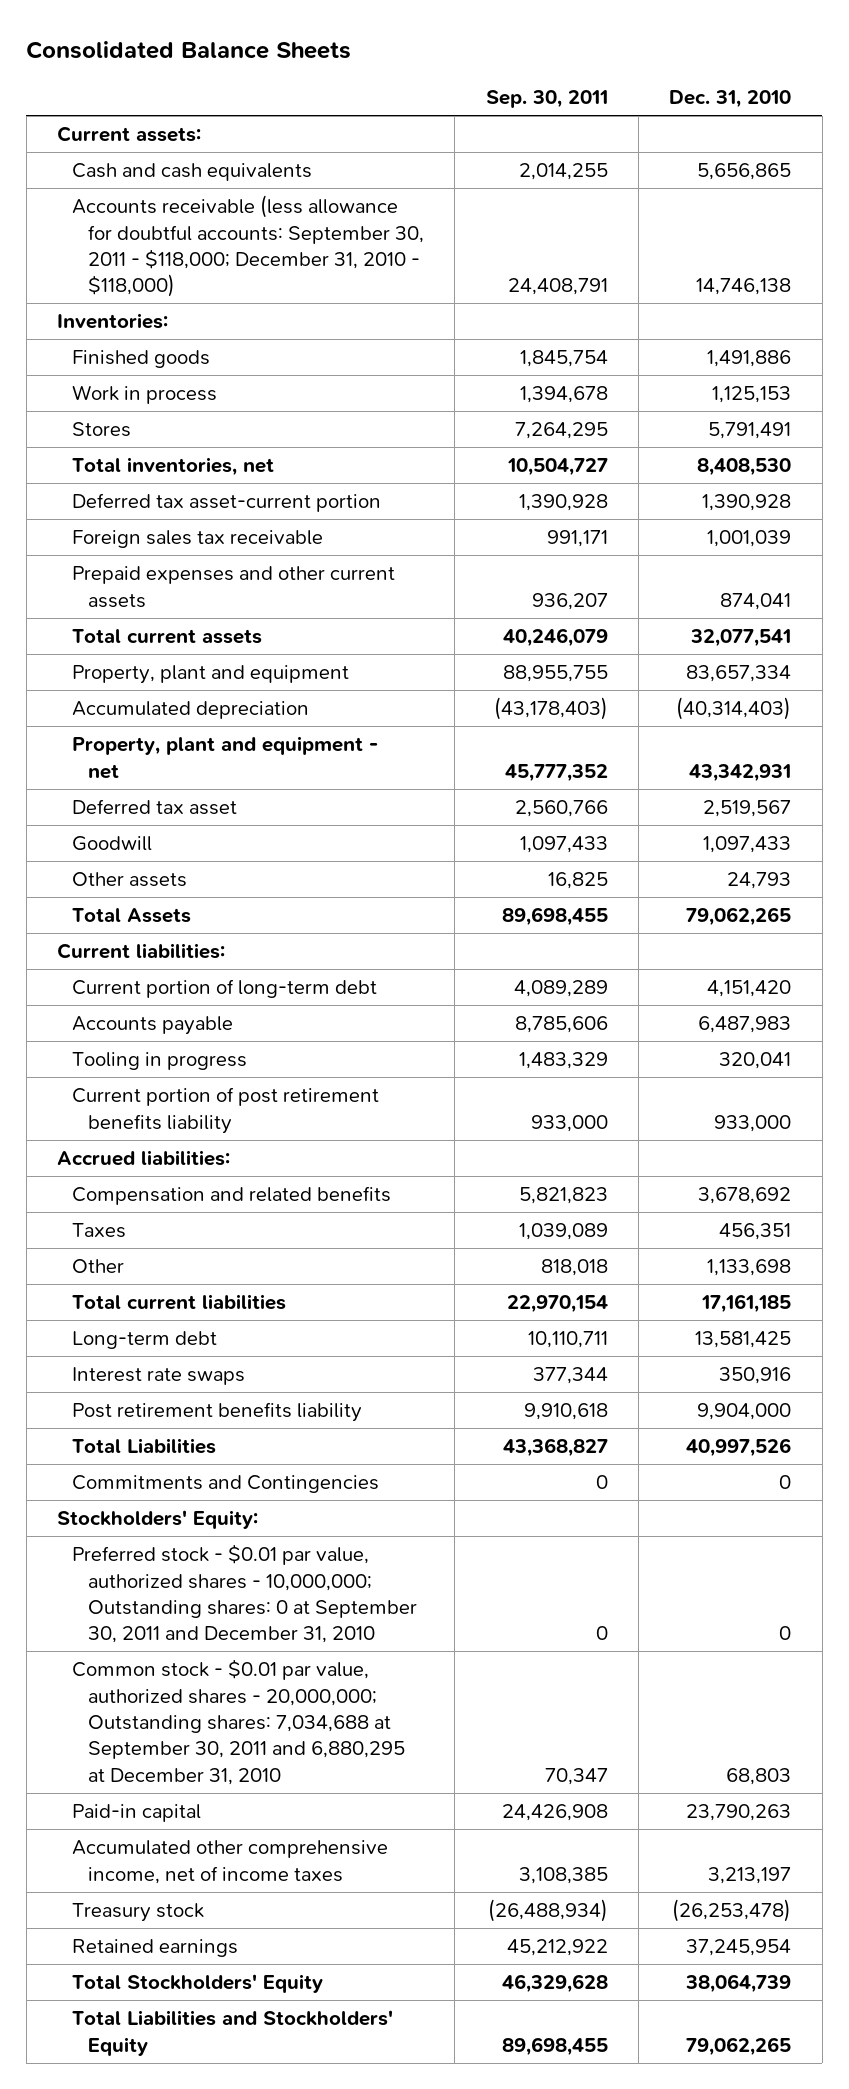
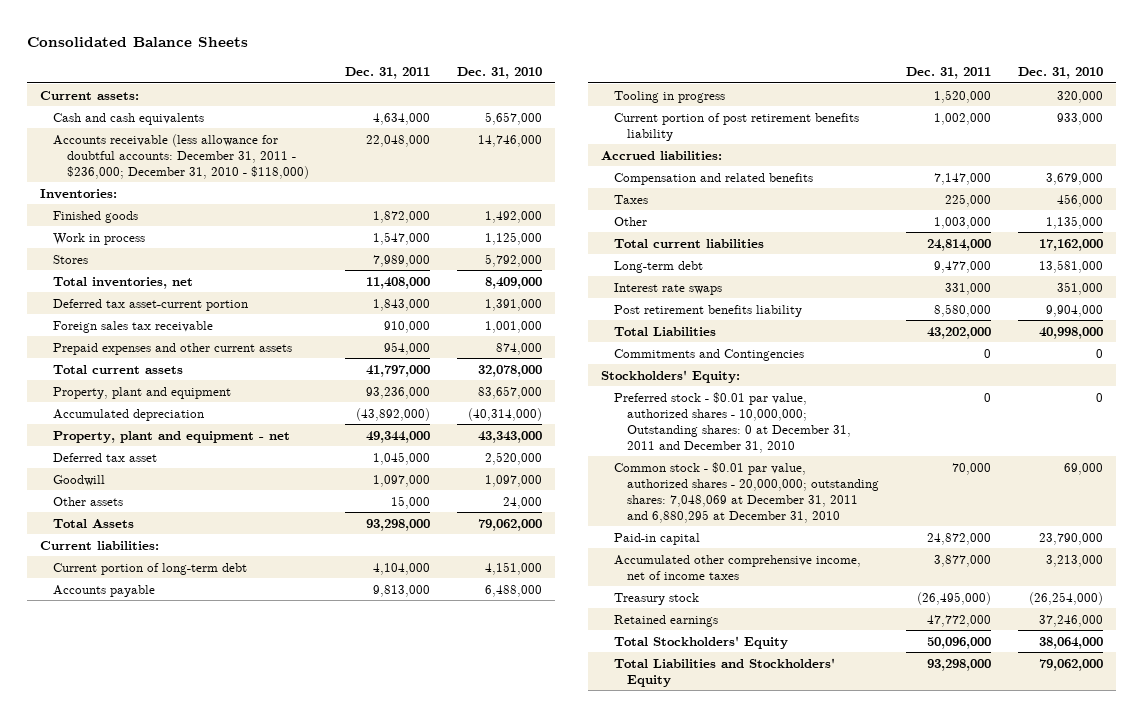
- | Sep. 30, 2011 | Dec. 31, 2010
+ | Dec. 31, 2011 | Dec. 31, 2010
- Cash and cash equivalents | 2,014,255 | 5,656,865
- Accounts receivable (less allowance for doubtful accounts: September 30, 2011 - $118,000; December 31, 2010 - $118,000) | 24,408,791 | 14,746,138
+ Cash and cash equivalents | 4,634,000 | 5,657,000
+ Accounts receivable (less allowance for doubtful accounts: December 31, 2011 - $236,000; December 31, 2010 - $118,000) | 22,048,000 | 14,746,000
- Finished goods | 1,845,754 | 1,491,886
- Work in process | 1,394,678 | 1,125,153
- Stores | 7,264,295 | 5,791,491
- Total inventories, net | 10,504,727 | 8,408,530
- Deferred tax asset-current portion | 1,390,928 | 1,390,928
- Foreign sales tax receivable | 991,171 | 1,001,039
- Prepaid expenses and other current assets | 936,207 | 874,041
- Total current assets | 40,246,079 | 32,077,541
- Property, plant and equipment | 88,955,755 | 83,657,334
- Accumulated depreciation | (43,178,403) | (40,314,403)
- Property, plant and equipment - net | 45,777,352 | 43,342,931
- Deferred tax asset | 2,560,766 | 2,519,567
- Goodwill | 1,097,433 | 1,097,433
- Other assets | 16,825 | 24,793
- Total Assets | 89,698,455 | 79,062,265
+ Finished goods | 1,872,000 | 1,492,000
+ Work in process | 1,547,000 | 1,125,000
+ Stores | 7,989,000 | 5,792,000
+ Total inventories, net | 11,408,000 | 8,409,000
+ Deferred tax asset-current portion | 1,843,000 | 1,391,000
+ Foreign sales tax receivable | 910,000 | 1,001,000
+ Prepaid expenses and other current assets | 954,000 | 874,000
+ Total current assets | 41,797,000 | 32,078,000
+ Property, plant and equipment | 93,236,000 | 83,657,000
+ Accumulated depreciation | (43,892,000) | (40,314,000)
+ Property, plant and equipment - net | 49,344,000 | 43,343,000
+ Deferred tax asset | 1,045,000 | 2,520,000
+ Goodwill | 1,097,000 | 1,097,000
+ Other assets | 15,000 | 24,000
+ Total Assets | 93,298,000 | 79,062,000
- Current portion of long-term debt | 4,089,289 | 4,151,420
- Accounts payable | 8,785,606 | 6,487,983
- Tooling in progress | 1,483,329 | 320,041
+ Current portion of long-term debt | 4,104,000 | 4,151,000
+ Accounts payable | 9,813,000 | 6,488,000
+ Tooling in progress | 1,520,000 | 320,000
- Compensation and related benefits | 5,821,823 | 3,678,692
- Taxes | 1,039,089 | 456,351
- Other | 818,018 | 1,133,698
- Total current liabilities | 22,970,154 | 17,161,185
- Long-term debt | 10,110,711 | 13,581,425
- Interest rate swaps | 377,344 | 350,916
+ Compensation and related benefits | 7,147,000 | 3,679,000
+ Taxes | 225,000 | 456,000
+ Other | 1,003,000 | 1,135,000
+ Total current liabilities | 24,814,000 | 17,162,000
+ Long-term debt | 9,477,000 | 13,581,000
+ Interest rate swaps | 331,000 | 351,000
- Total Liabilities | 43,368,827 | 40,997,526
+ Total Liabilities | 43,202,000 | 40,998,000
- Preferred stock - $0.01 par value, authorized shares - 10,000,000; Outstanding shares: 0 at September 30, 2011 and December 31, 2010 | 0 | 0
- Common stock - $0.01 par value, authorized shares - 20,000,000; Outstanding shares: 7,034,688 at September 30, 2011 and 6,880,295 at December 31, 2010 | 70,347 | 68,803
- Paid-in capital | 24,426,908 | 23,790,263
- Accumulated other comprehensive income, net of income taxes | 3,108,385 | 3,213,197
- Treasury stock | (26,488,934) | (26,253,478)
- Retained earnings | 45,212,922 | 37,245,954
- Total Stockholders' Equity | 46,329,628 | 38,064,739
- Total Liabilities and Stockholders' Equity | 89,698,455 | 79,062,265
+ Preferred stock - $0.01 par value, authorized shares - 10,000,000; Outstanding shares: 0 at December 31, 2011 and December 31, 2010 | 0 | 0
+ Common stock - $0.01 par value, authorized shares - 20,000,000; outstanding shares: 7,048,069 at December 31, 2011 and 6,880,295 at December 31, 2010 | 70,000 | 69,000
+ Paid-in capital | 24,872,000 | 23,790,000
+ Accumulated other comprehensive income, net of income taxes | 3,877,000 | 3,213,000
+ Treasury stock | (26,495,000) | (26,254,000)
+ Retained earnings | 47,772,000 | 37,246,000
+ Total Stockholders' Equity | 50,096,000 | 38,064,000
+ Total Liabilities and Stockholders' Equity | 93,298,000 | 79,062,000

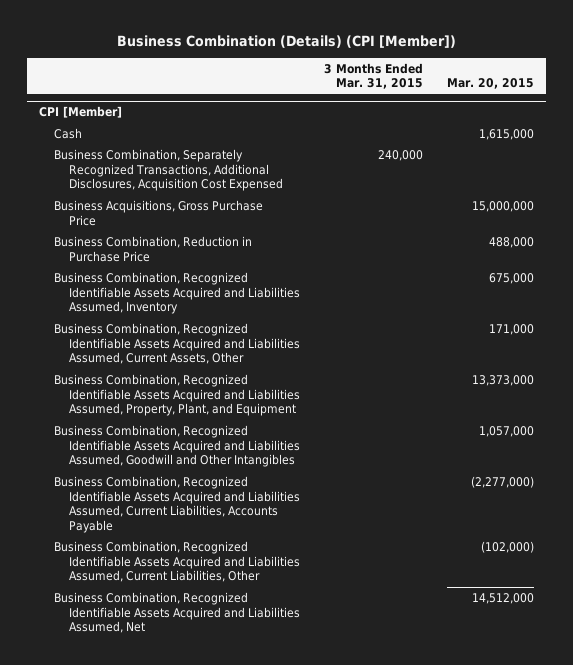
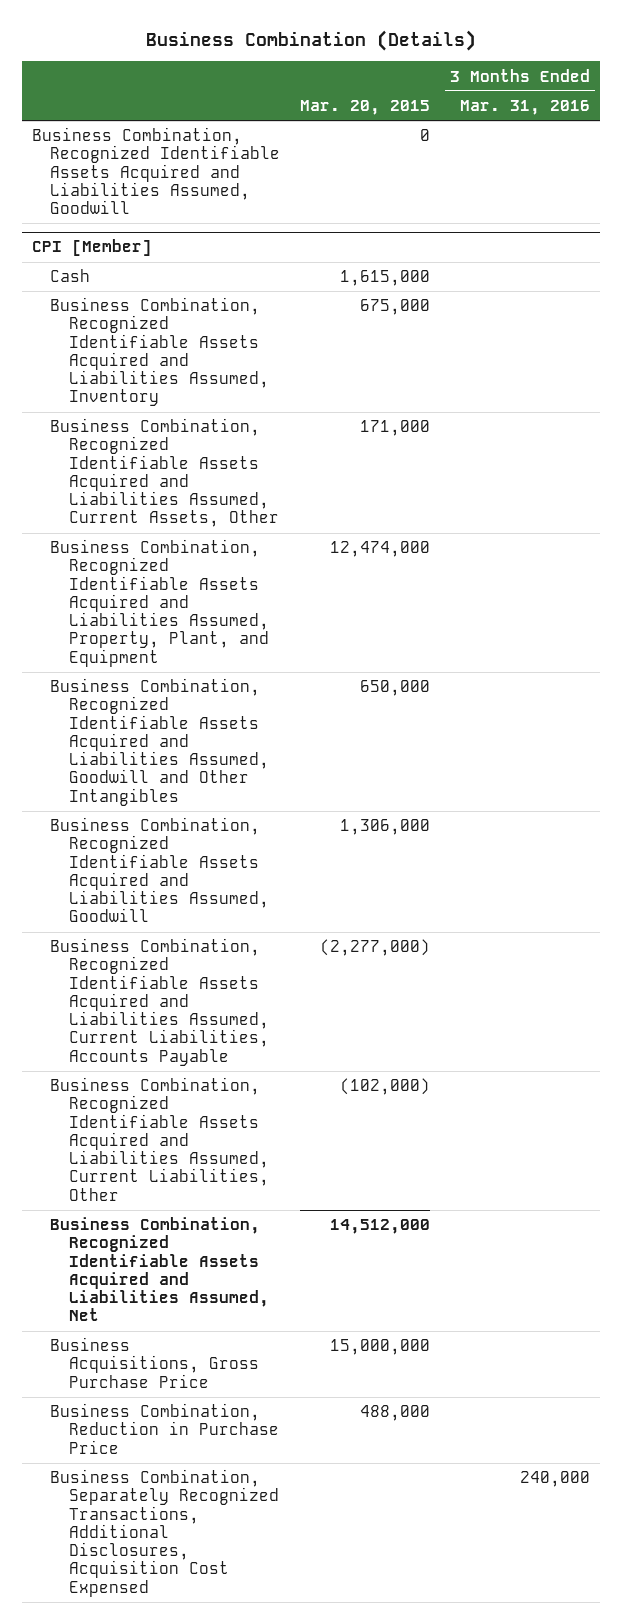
- Business Combination (Details) (CPI [Member])
+ Business Combination (Details)
- | 3 Months Ended Mar. 31, 2015 | Mar. 20, 2015
+ | Mar. 20, 2015 | 3 Months Ended Mar. 31, 2016
+ Business Combination, Recognized Identifiable Assets Acquired and Liabilities Assumed, Goodwill | 0 |
@ CPI [Member]
- Business Combination, Recognized Identifiable Assets Acquired and Liabilities Assumed, Property, Plant, and Equipment | | 13,373,000
- Business Combination, Recognized Identifiable Assets Acquired and Liabilities Assumed, Goodwill and Other Intangibles | | 1,057,000
+ Business Combination, Recognized Identifiable Assets Acquired and Liabilities Assumed, Property, Plant, and Equipment | 12,474,000 |
+ Business Combination, Recognized Identifiable Assets Acquired and Liabilities Assumed, Goodwill and Other Intangibles | 650,000 |
+ Business Combination, Recognized Identifiable Assets Acquired and Liabilities Assumed, Goodwill | 1,306,000 |
moved down: Business Acquisitions, Gross Purchase Price | 15,000,000 |
moved down: Business Combination, Reduction in Purchase Price | 488,000 |
moved down: Business Combination, Separately Recognized Transactions, Additional Disclosures, Acquisition Cost Expensed | | 240,000

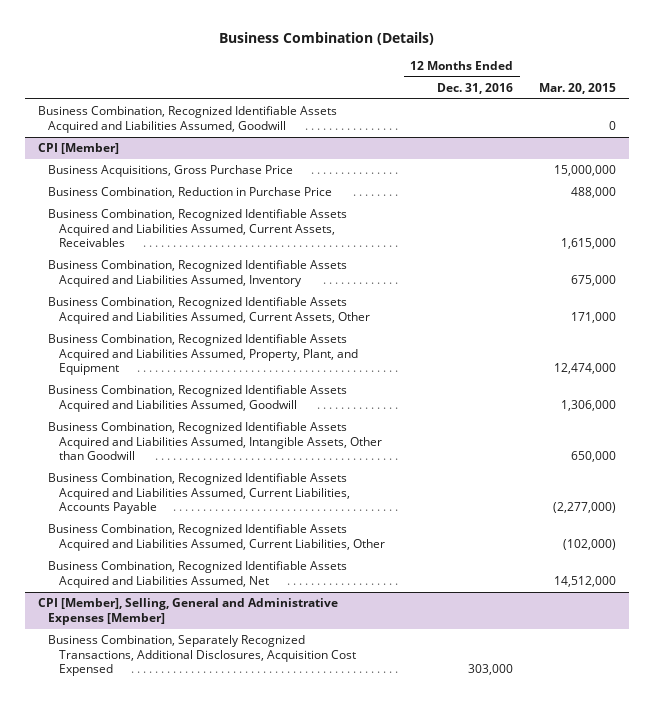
- | Mar. 20, 2015 | 3 Months Ended Mar. 31, 2016
+ | 12 Months Ended Dec. 31, 2016 | Mar. 20, 2015
@ CPI [Member]
- Cash | 1,615,000 |
moved up: Business Acquisitions, Gross Purchase Price | | 15,000,000
moved up: Business Combination, Reduction in Purchase Price | | 488,000
+ Business Combination, Recognized Identifiable Assets Acquired and Liabilities Assumed, Current Assets, Receivables | | 1,615,000
- Business Combination, Recognized Identifiable Assets Acquired and Liabilities Assumed, Goodwill and Other Intangibles | 650,000 |
+ Business Combination, Recognized Identifiable Assets Acquired and Liabilities Assumed, Intangible Assets, Other than Goodwill | | 650,000
+ CPI [Member], Selling, General and Administrative Expenses [Member]

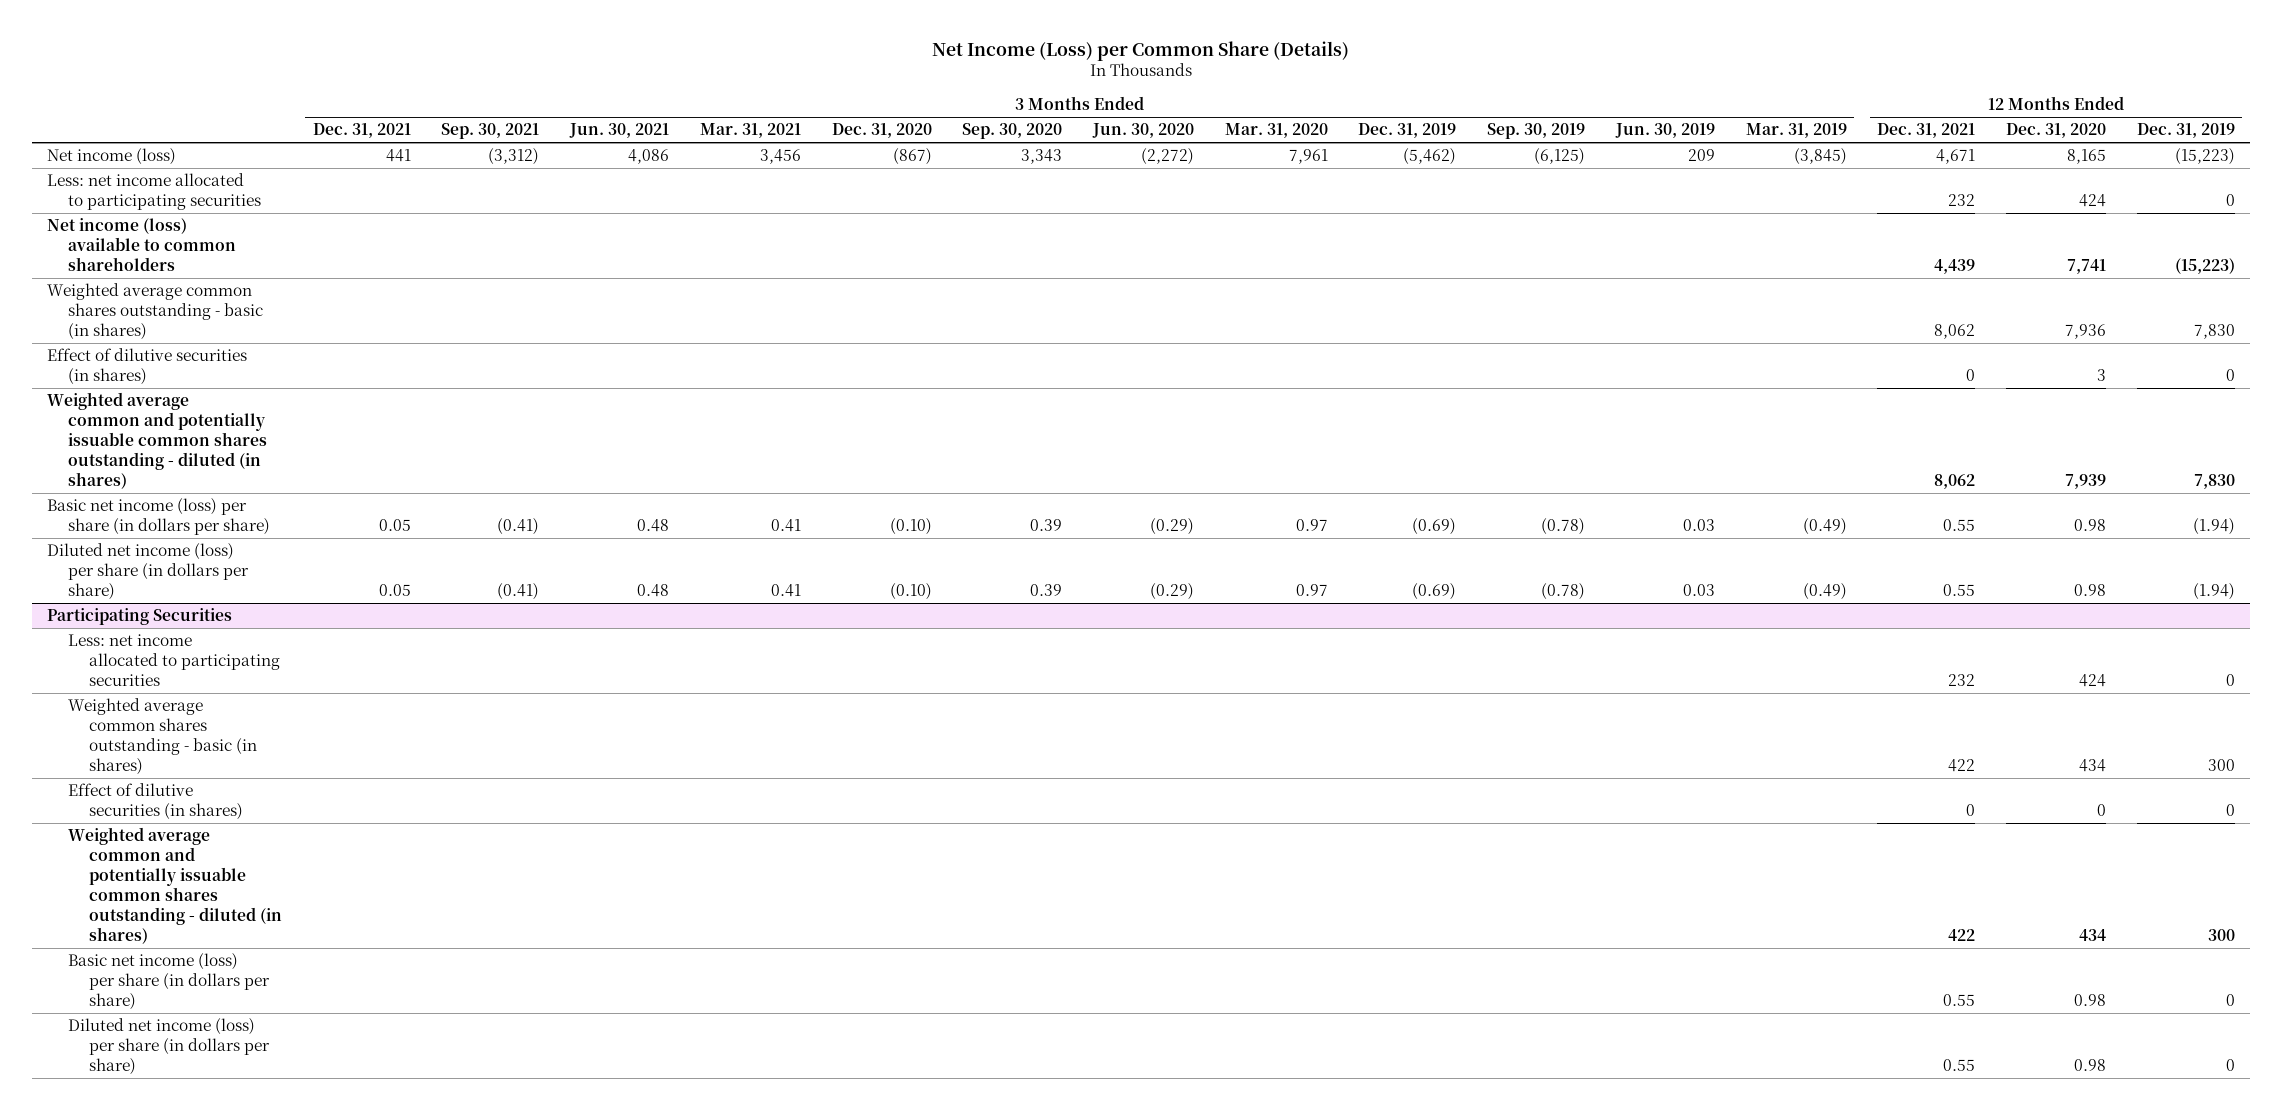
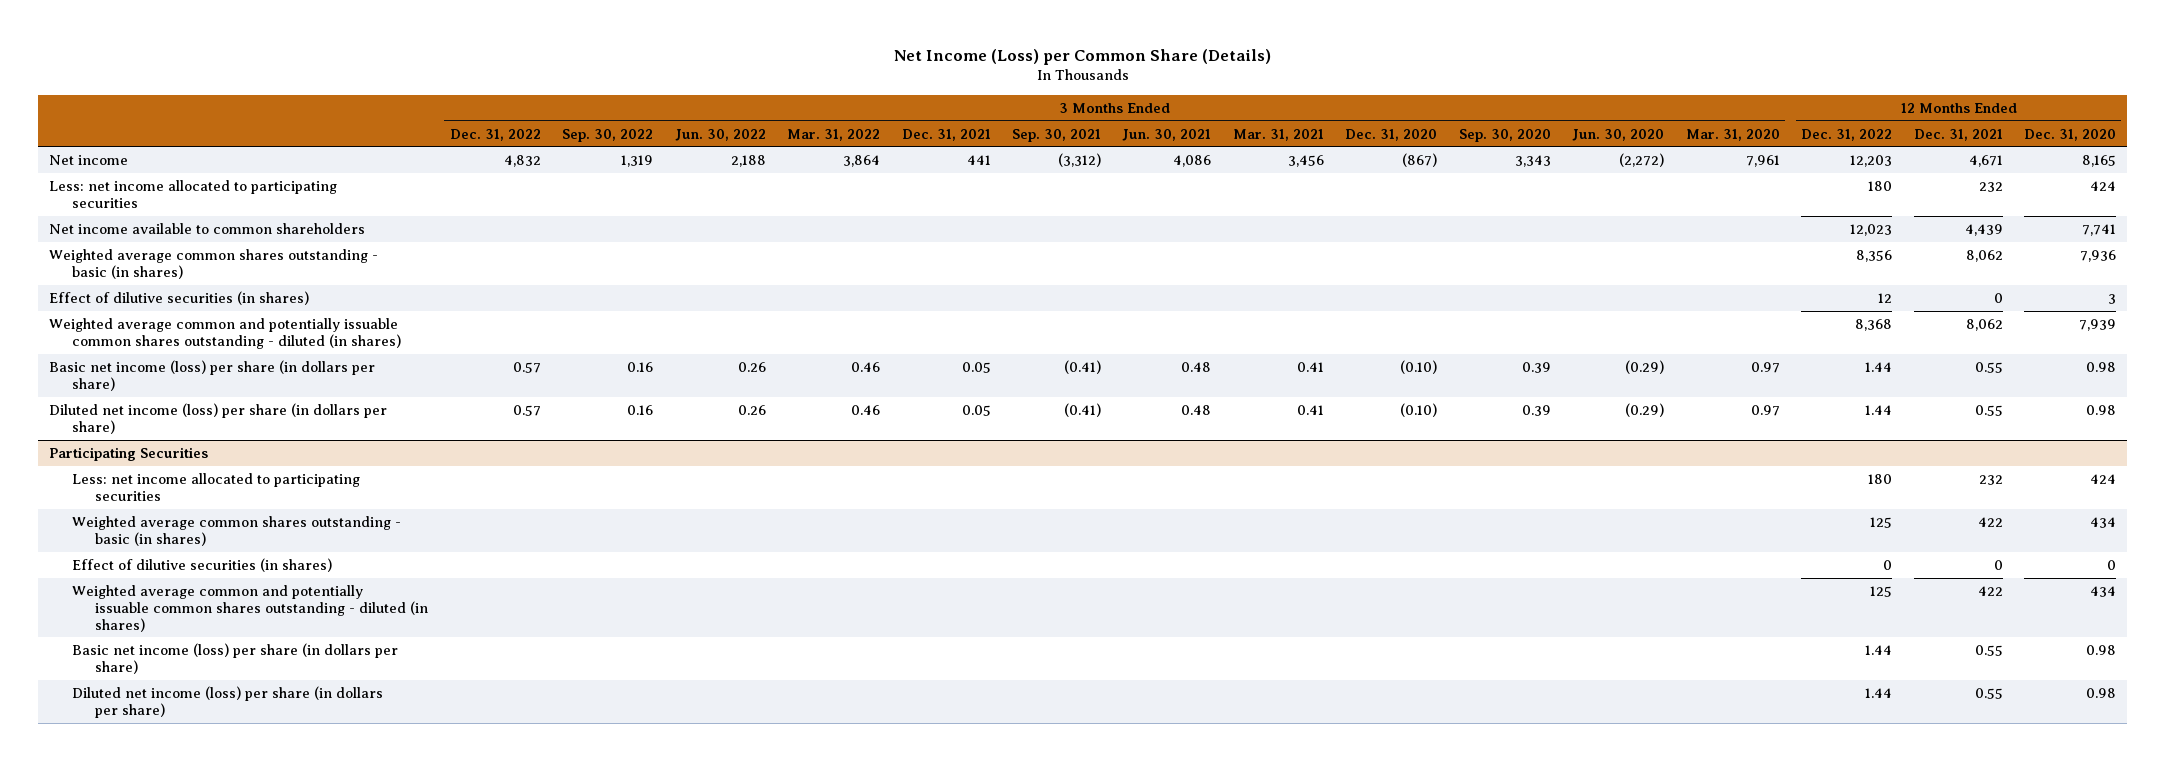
- | 3 Months Ended Dec. 31, 2021 | 3 Months Ended Sep. 30, 2021 | 3 Months Ended Jun. 30, 2021 | 3 Months Ended Mar. 31, 2021 | 3 Months Ended Dec. 31, 2020 | 3 Months Ended Sep. 30, 2020 | 3 Months Ended Jun. 30, 2020 | 3 Months Ended Mar. 31, 2020 | 3 Months Ended Dec. 31, 2019 | 3 Months Ended Sep. 30, 2019 | 3 Months Ended Jun. 30, 2019 | 3 Months Ended Mar. 31, 2019 | 12 Months Ended Dec. 31, 2021 | 12 Months Ended Dec. 31, 2020 | 12 Months Ended Dec. 31, 2019
+ | 3 Months Ended Dec. 31, 2022 | 3 Months Ended Sep. 30, 2022 | 3 Months Ended Jun. 30, 2022 | 3 Months Ended Mar. 31, 2022 | 3 Months Ended Dec. 31, 2021 | 3 Months Ended Sep. 30, 2021 | 3 Months Ended Jun. 30, 2021 | 3 Months Ended Mar. 31, 2021 | 3 Months Ended Dec. 31, 2020 | 3 Months Ended Sep. 30, 2020 | 3 Months Ended Jun. 30, 2020 | 3 Months Ended Mar. 31, 2020 | 12 Months Ended Dec. 31, 2022 | 12 Months Ended Dec. 31, 2021 | 12 Months Ended Dec. 31, 2020
- Net income (loss) | 441 | (3,312) | 4,086 | 3,456 | (867) | 3,343 | (2,272) | 7,961 | (5,462) | (6,125) | 209 | (3,845) | 4,671 | 8,165 | (15,223)
+ Net income | 4,832 | 1,319 | 2,188 | 3,864 | 441 | (3,312) | 4,086 | 3,456 | (867) | 3,343 | (2,272) | 7,961 | 12,203 | 4,671 | 8,165
- Net income (loss) available to common shareholders | | | | | | | | | | | | | 4,439 | 7,741 | (15,223)
+ Net income available to common shareholders | | | | | | | | | | | | | 12,023 | 4,439 | 7,741

